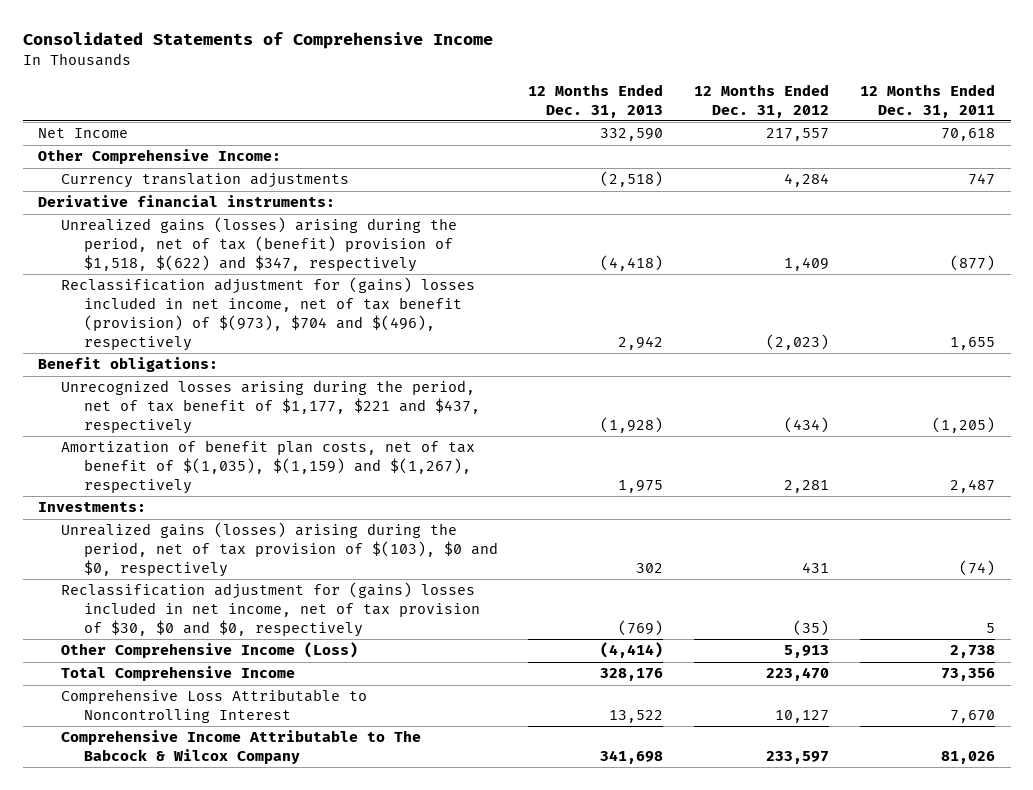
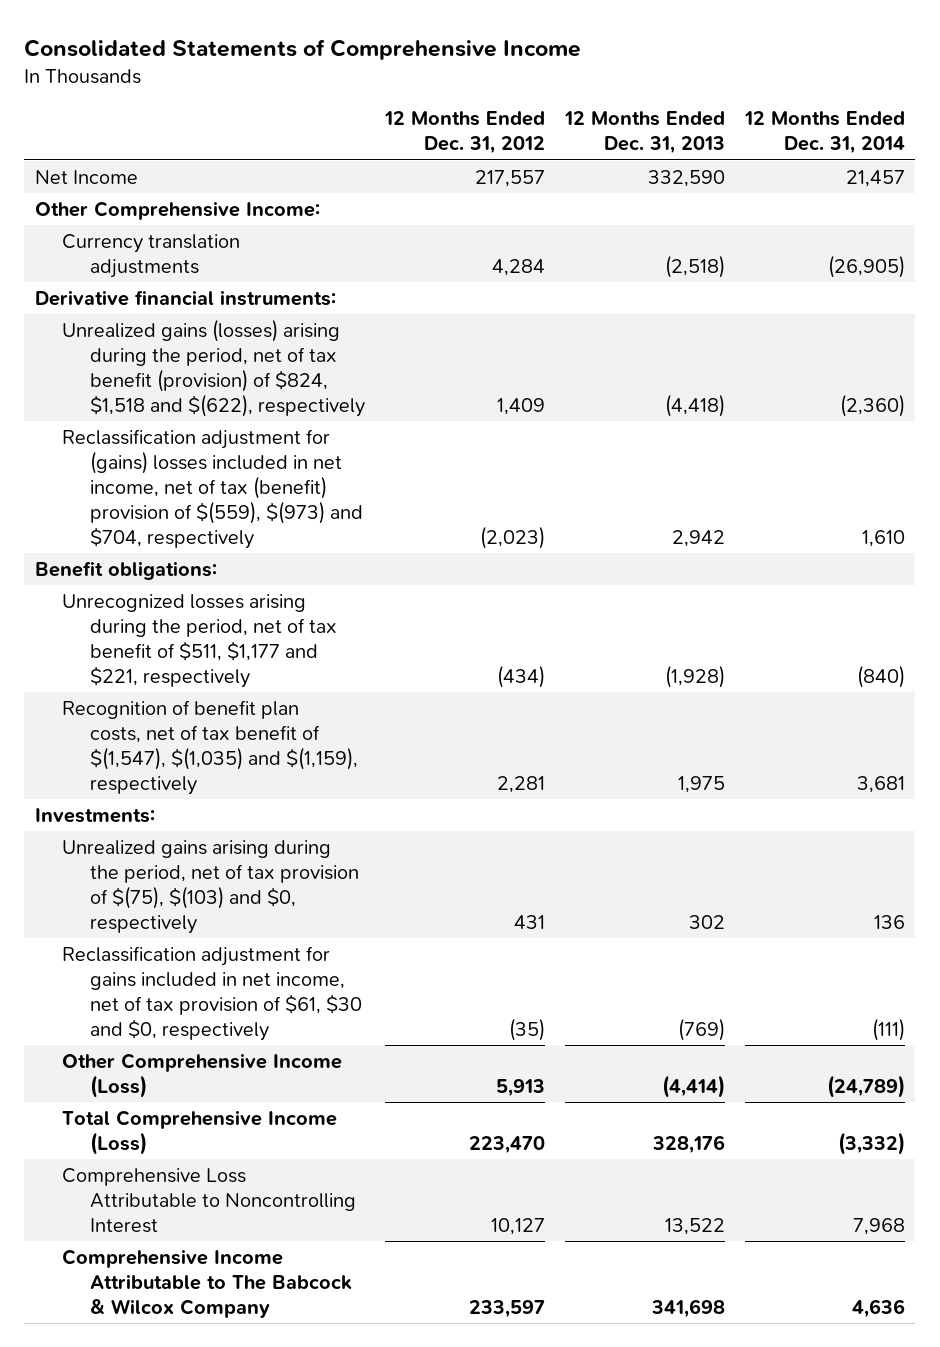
- | 12 Months Ended Dec. 31, 2013 | 12 Months Ended Dec. 31, 2012 | 12 Months Ended Dec. 31, 2011
+ | 12 Months Ended Dec. 31, 2012 | 12 Months Ended Dec. 31, 2013 | 12 Months Ended Dec. 31, 2014
- Unrealized gains (losses) arising during the period, net of tax (benefit) provision of $1,518, $(622) and $347, respectively | (4,418) | 1,409 | (877)
- Reclassification adjustment for (gains) losses included in net income, net of tax benefit (provision) of $(973), $704 and $(496), respectively | 2,942 | (2,023) | 1,655
+ Unrealized gains (losses) arising during the period, net of tax benefit (provision) of $824, $1,518 and $(622), respectively | 1,409 | (4,418) | (2,360)
+ Reclassification adjustment for (gains) losses included in net income, net of tax (benefit) provision of $(559), $(973) and $704, respectively | (2,023) | 2,942 | 1,610
- Unrecognized losses arising during the period, net of tax benefit of $1,177, $221 and $437, respectively | (1,928) | (434) | (1,205)
- Amortization of benefit plan costs, net of tax benefit of $(1,035), $(1,159) and $(1,267), respectively | 1,975 | 2,281 | 2,487
+ Unrecognized losses arising during the period, net of tax benefit of $511, $1,177 and $221, respectively | (434) | (1,928) | (840)
+ Recognition of benefit plan costs, net of tax benefit of $(1,547), $(1,035) and $(1,159), respectively | 2,281 | 1,975 | 3,681
- Unrealized gains (losses) arising during the period, net of tax provision of $(103), $0 and $0, respectively | 302 | 431 | (74)
- Reclassification adjustment for (gains) losses included in net income, net of tax provision of $30, $0 and $0, respectively | (769) | (35) | 5
+ Unrealized gains arising during the period, net of tax provision of $(75), $(103) and $0, respectively | 431 | 302 | 136
+ Reclassification adjustment for gains included in net income, net of tax provision of $61, $30 and $0, respectively | (35) | (769) | (111)
- Total Comprehensive Income | 328,176 | 223,470 | 73,356
+ Total Comprehensive Income (Loss) | 223,470 | 328,176 | (3,332)

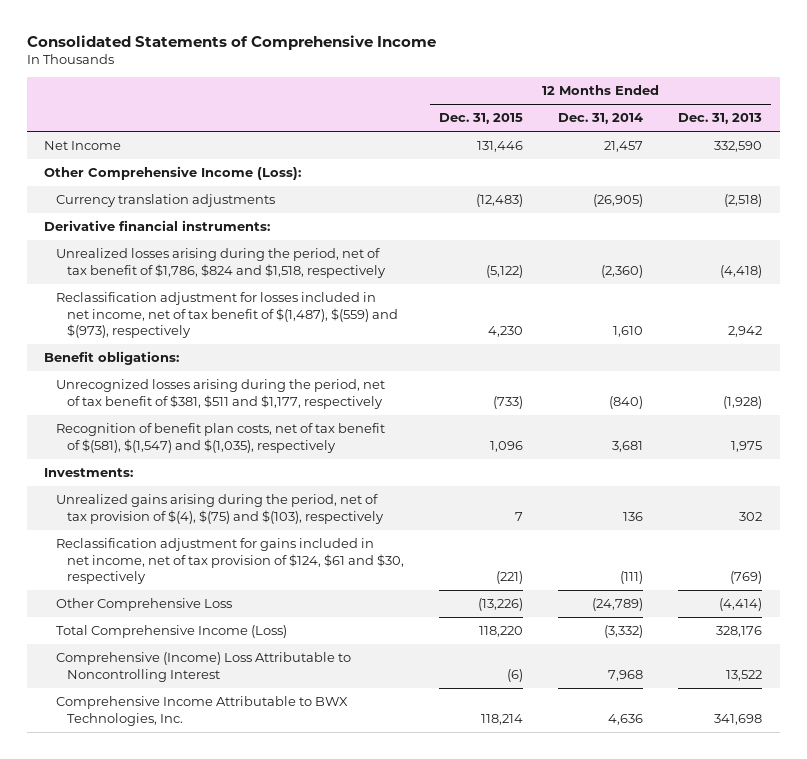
- | 12 Months Ended Dec. 31, 2012 | 12 Months Ended Dec. 31, 2013 | 12 Months Ended Dec. 31, 2014
+ | 12 Months Ended Dec. 31, 2015 | 12 Months Ended Dec. 31, 2014 | 12 Months Ended Dec. 31, 2013
- Other Comprehensive Income:
+ Other Comprehensive Income (Loss):
- Unrealized gains (losses) arising during the period, net of tax benefit (provision) of $824, $1,518 and $(622), respectively | 1,409 | (4,418) | (2,360)
- Reclassification adjustment for (gains) losses included in net income, net of tax (benefit) provision of $(559), $(973) and $704, respectively | (2,023) | 2,942 | 1,610
+ Unrealized losses arising during the period, net of tax benefit of $1,786, $824 and $1,518, respectively | (5,122) | (2,360) | (4,418)
+ Reclassification adjustment for losses included in net income, net of tax benefit of $(1,487), $(559) and $(973), respectively | 4,230 | 1,610 | 2,942
- Unrecognized losses arising during the period, net of tax benefit of $511, $1,177 and $221, respectively | (434) | (1,928) | (840)
- Recognition of benefit plan costs, net of tax benefit of $(1,547), $(1,035) and $(1,159), respectively | 2,281 | 1,975 | 3,681
+ Unrecognized losses arising during the period, net of tax benefit of $381, $511 and $1,177, respectively | (733) | (840) | (1,928)
+ Recognition of benefit plan costs, net of tax benefit of $(581), $(1,547) and $(1,035), respectively | 1,096 | 3,681 | 1,975
- Unrealized gains arising during the period, net of tax provision of $(75), $(103) and $0, respectively | 431 | 302 | 136
- Reclassification adjustment for gains included in net income, net of tax provision of $61, $30 and $0, respectively | (35) | (769) | (111)
- Other Comprehensive Income (Loss) | 5,913 | (4,414) | (24,789)
+ Unrealized gains arising during the period, net of tax provision of $(4), $(75) and $(103), respectively | 7 | 136 | 302
+ Reclassification adjustment for gains included in net income, net of tax provision of $124, $61 and $30, respectively | (221) | (111) | (769)
+ Other Comprehensive Loss | (13,226) | (24,789) | (4,414)
- Comprehensive Loss Attributable to Noncontrolling Interest | 10,127 | 13,522 | 7,968
- Comprehensive Income Attributable to The Babcock & Wilcox Company | 233,597 | 341,698 | 4,636
+ Comprehensive (Income) Loss Attributable to Noncontrolling Interest | (6) | 7,968 | 13,522
+ Comprehensive Income Attributable to BWX Technologies, Inc. | 118,214 | 4,636 | 341,698

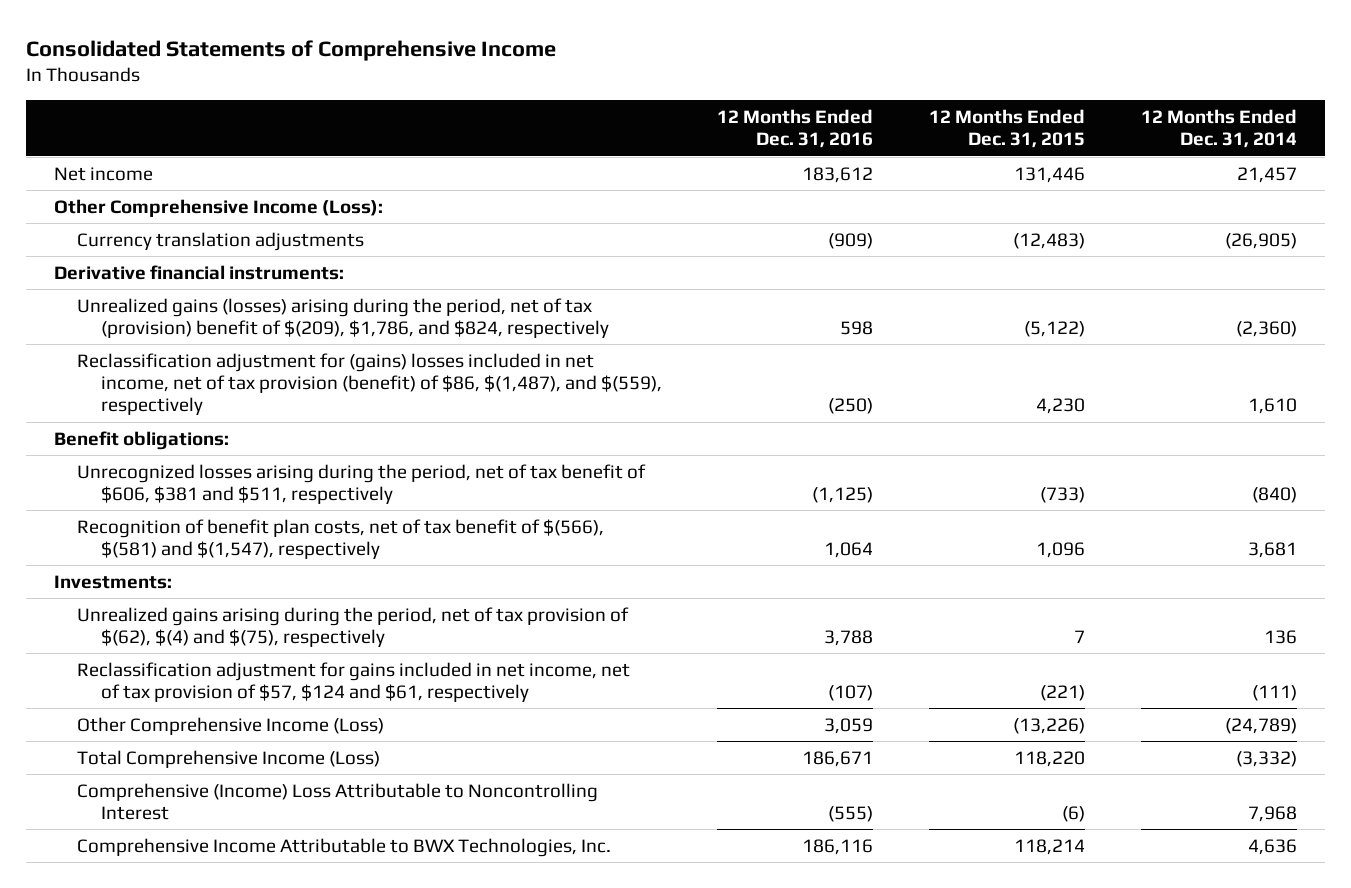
- | 12 Months Ended Dec. 31, 2015 | 12 Months Ended Dec. 31, 2014 | 12 Months Ended Dec. 31, 2013
+ | 12 Months Ended Dec. 31, 2016 | 12 Months Ended Dec. 31, 2015 | 12 Months Ended Dec. 31, 2014
- Net Income | 131,446 | 21,457 | 332,590
+ Net income | 183,612 | 131,446 | 21,457
- Unrealized losses arising during the period, net of tax benefit of $1,786, $824 and $1,518, respectively | (5,122) | (2,360) | (4,418)
- Reclassification adjustment for losses included in net income, net of tax benefit of $(1,487), $(559) and $(973), respectively | 4,230 | 1,610 | 2,942
+ Unrealized gains (losses) arising during the period, net of tax (provision) benefit of $(209), $1,786, and $824, respectively | 598 | (5,122) | (2,360)
+ Reclassification adjustment for (gains) losses included in net income, net of tax provision (benefit) of $86, $(1,487), and $(559), respectively | (250) | 4,230 | 1,610
- Unrecognized losses arising during the period, net of tax benefit of $381, $511 and $1,177, respectively | (733) | (840) | (1,928)
- Recognition of benefit plan costs, net of tax benefit of $(581), $(1,547) and $(1,035), respectively | 1,096 | 3,681 | 1,975
+ Unrecognized losses arising during the period, net of tax benefit of $606, $381 and $511, respectively | (1,125) | (733) | (840)
+ Recognition of benefit plan costs, net of tax benefit of $(566), $(581) and $(1,547), respectively | 1,064 | 1,096 | 3,681
- Unrealized gains arising during the period, net of tax provision of $(4), $(75) and $(103), respectively | 7 | 136 | 302
- Reclassification adjustment for gains included in net income, net of tax provision of $124, $61 and $30, respectively | (221) | (111) | (769)
- Other Comprehensive Loss | (13,226) | (24,789) | (4,414)
+ Unrealized gains arising during the period, net of tax provision of $(62), $(4) and $(75), respectively | 3,788 | 7 | 136
+ Reclassification adjustment for gains included in net income, net of tax provision of $57, $124 and $61, respectively | (107) | (221) | (111)
+ Other Comprehensive Income (Loss) | 3,059 | (13,226) | (24,789)

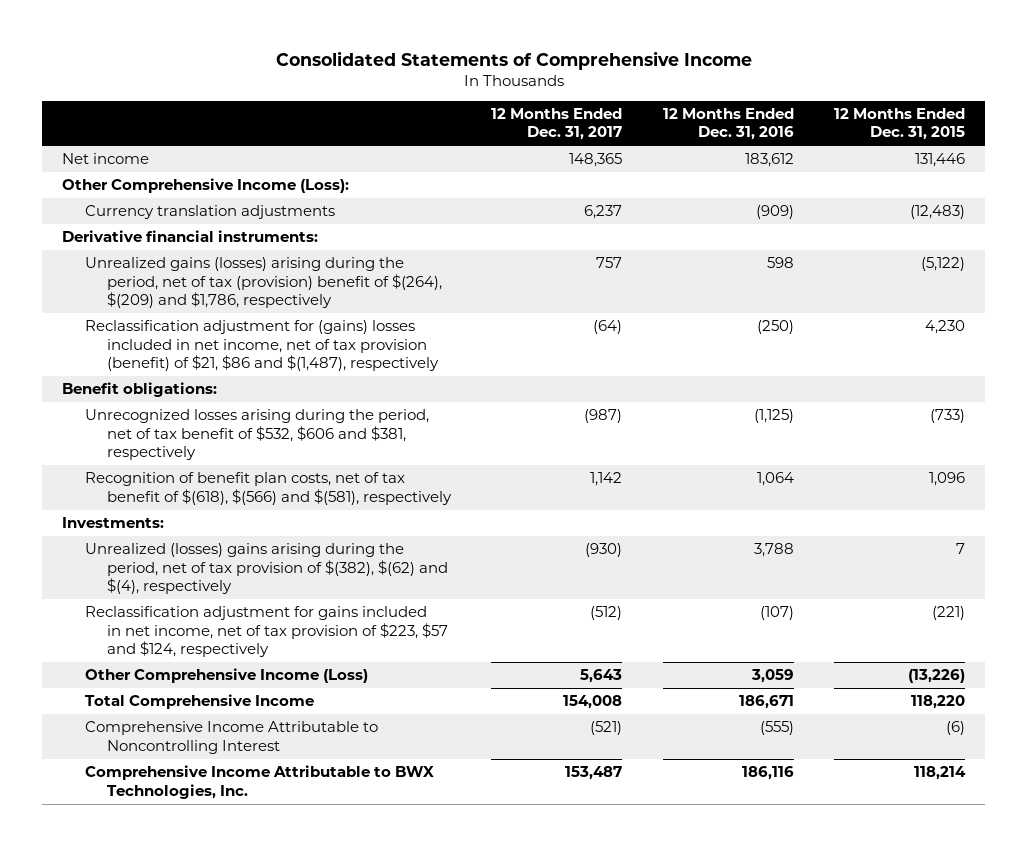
- | 12 Months Ended Dec. 31, 2016 | 12 Months Ended Dec. 31, 2015 | 12 Months Ended Dec. 31, 2014
+ | 12 Months Ended Dec. 31, 2017 | 12 Months Ended Dec. 31, 2016 | 12 Months Ended Dec. 31, 2015
- Unrealized gains (losses) arising during the period, net of tax (provision) benefit of $(209), $1,786, and $824, respectively | 598 | (5,122) | (2,360)
- Reclassification adjustment for (gains) losses included in net income, net of tax provision (benefit) of $86, $(1,487), and $(559), respectively | (250) | 4,230 | 1,610
+ Unrealized gains (losses) arising during the period, net of tax (provision) benefit of $(264), $(209) and $1,786, respectively | 757 | 598 | (5,122)
+ Reclassification adjustment for (gains) losses included in net income, net of tax provision (benefit) of $21, $86 and $(1,487), respectively | (64) | (250) | 4,230
- Unrecognized losses arising during the period, net of tax benefit of $606, $381 and $511, respectively | (1,125) | (733) | (840)
- Recognition of benefit plan costs, net of tax benefit of $(566), $(581) and $(1,547), respectively | 1,064 | 1,096 | 3,681
+ Unrecognized losses arising during the period, net of tax benefit of $532, $606 and $381, respectively | (987) | (1,125) | (733)
+ Recognition of benefit plan costs, net of tax benefit of $(618), $(566) and $(581), respectively | 1,142 | 1,064 | 1,096
- Unrealized gains arising during the period, net of tax provision of $(62), $(4) and $(75), respectively | 3,788 | 7 | 136
- Reclassification adjustment for gains included in net income, net of tax provision of $57, $124 and $61, respectively | (107) | (221) | (111)
+ Unrealized (losses) gains arising during the period, net of tax provision of $(382), $(62) and $(4), respectively | (930) | 3,788 | 7
+ Reclassification adjustment for gains included in net income, net of tax provision of $223, $57 and $124, respectively | (512) | (107) | (221)
- Total Comprehensive Income (Loss) | 186,671 | 118,220 | (3,332)
- Comprehensive (Income) Loss Attributable to Noncontrolling Interest | (555) | (6) | 7,968
+ Total Comprehensive Income | 154,008 | 186,671 | 118,220
+ Comprehensive Income Attributable to Noncontrolling Interest | (521) | (555) | (6)

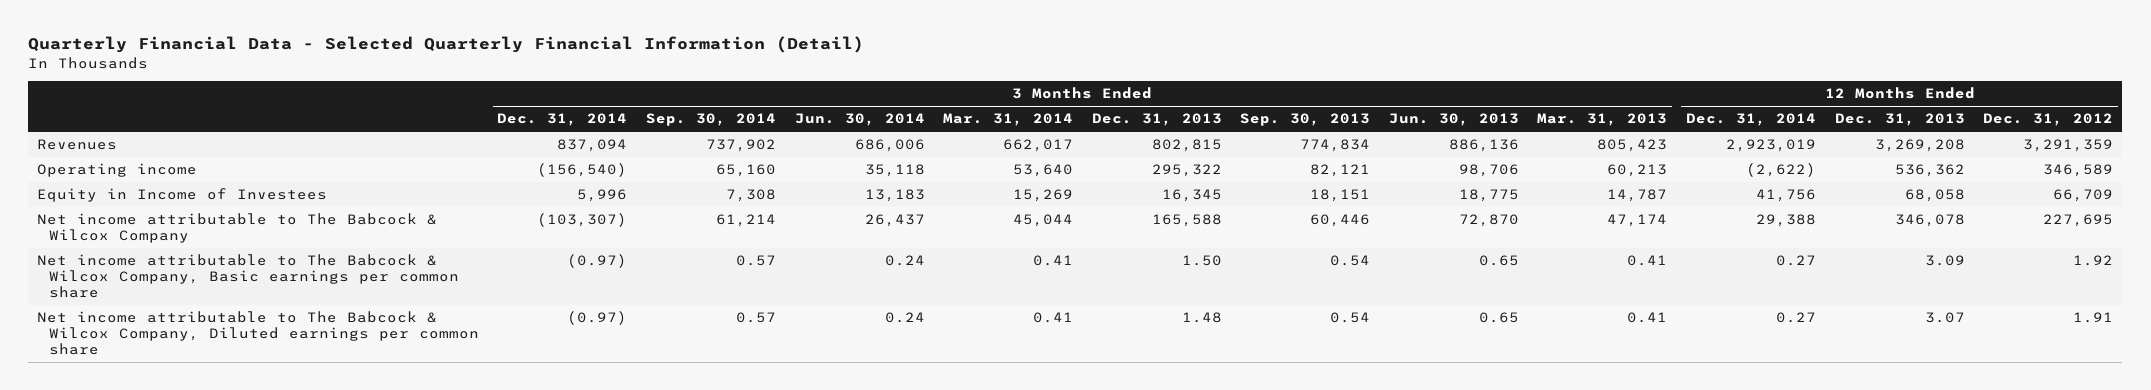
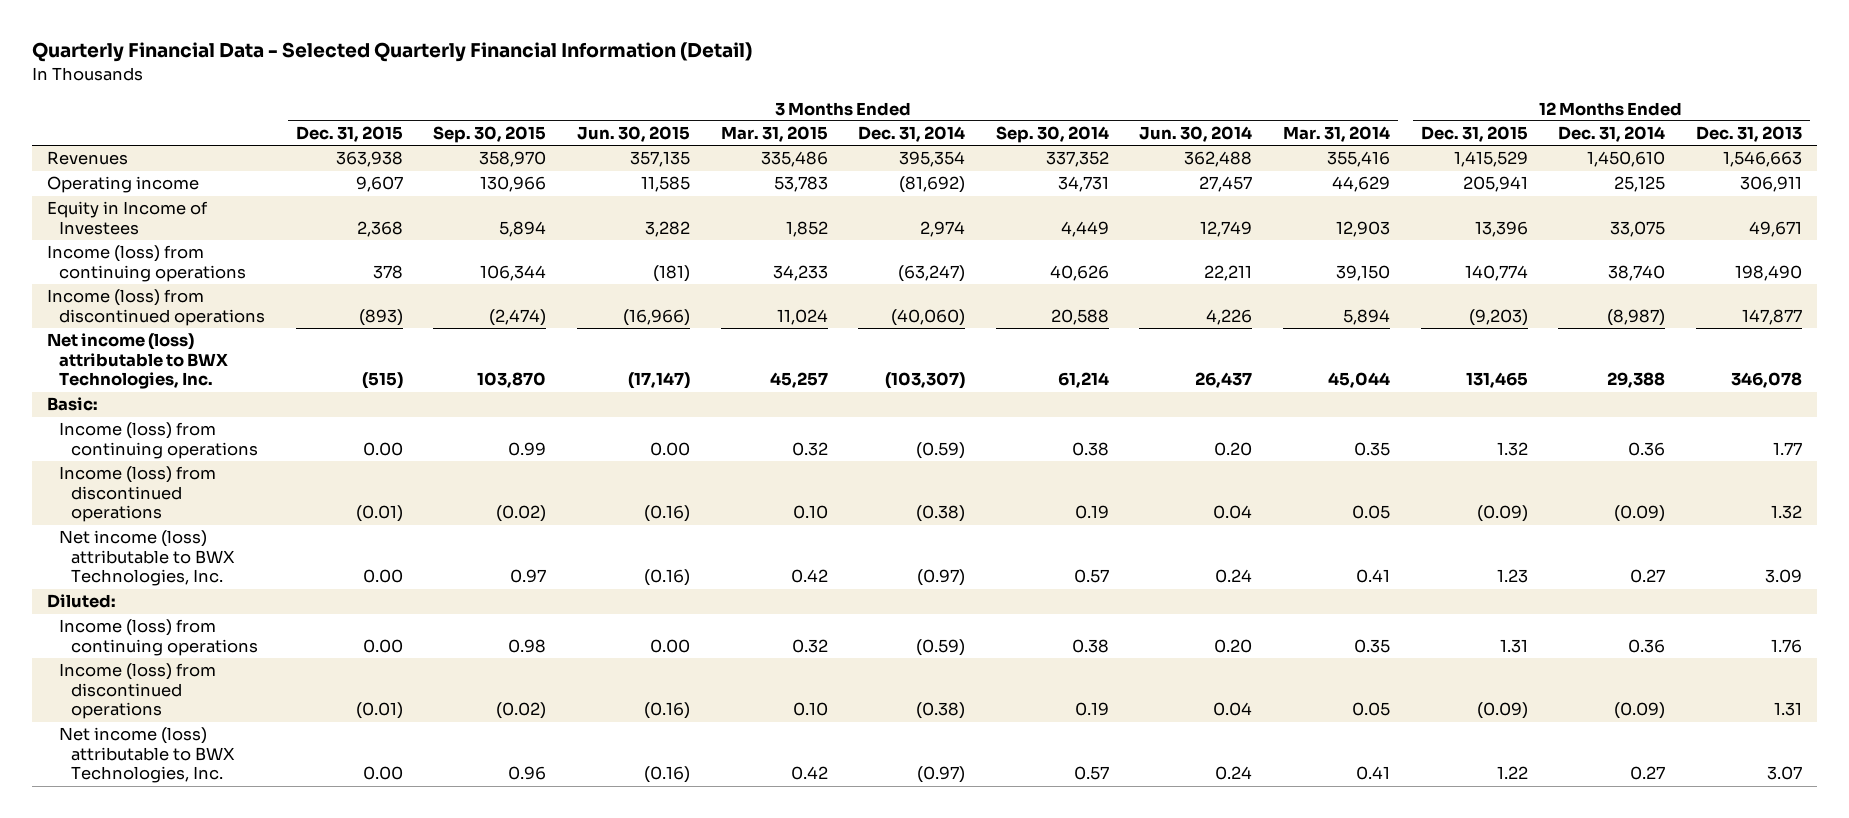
- | 3 Months Ended Dec. 31, 2014 | 3 Months Ended Sep. 30, 2014 | 3 Months Ended Jun. 30, 2014 | 3 Months Ended Mar. 31, 2014 | 3 Months Ended Dec. 31, 2013 | 3 Months Ended Sep. 30, 2013 | 3 Months Ended Jun. 30, 2013 | 3 Months Ended Mar. 31, 2013 | 12 Months Ended Dec. 31, 2014 | 12 Months Ended Dec. 31, 2013 | 12 Months Ended Dec. 31, 2012
+ | 3 Months Ended Dec. 31, 2015 | 3 Months Ended Sep. 30, 2015 | 3 Months Ended Jun. 30, 2015 | 3 Months Ended Mar. 31, 2015 | 3 Months Ended Dec. 31, 2014 | 3 Months Ended Sep. 30, 2014 | 3 Months Ended Jun. 30, 2014 | 3 Months Ended Mar. 31, 2014 | 12 Months Ended Dec. 31, 2015 | 12 Months Ended Dec. 31, 2014 | 12 Months Ended Dec. 31, 2013
- Revenues | 837,094 | 737,902 | 686,006 | 662,017 | 802,815 | 774,834 | 886,136 | 805,423 | 2,923,019 | 3,269,208 | 3,291,359
- Operating income | (156,540) | 65,160 | 35,118 | 53,640 | 295,322 | 82,121 | 98,706 | 60,213 | (2,622) | 536,362 | 346,589
- Equity in Income of Investees | 5,996 | 7,308 | 13,183 | 15,269 | 16,345 | 18,151 | 18,775 | 14,787 | 41,756 | 68,058 | 66,709
- Net income attributable to The Babcock & Wilcox Company | (103,307) | 61,214 | 26,437 | 45,044 | 165,588 | 60,446 | 72,870 | 47,174 | 29,388 | 346,078 | 227,695
- Net income attributable to The Babcock & Wilcox Company, Basic earnings per common share | (0.97) | 0.57 | 0.24 | 0.41 | 1.50 | 0.54 | 0.65 | 0.41 | 0.27 | 3.09 | 1.92
- Net income attributable to The Babcock & Wilcox Company, Diluted earnings per common share | (0.97) | 0.57 | 0.24 | 0.41 | 1.48 | 0.54 | 0.65 | 0.41 | 0.27 | 3.07 | 1.91
+ Revenues | 363,938 | 358,970 | 357,135 | 335,486 | 395,354 | 337,352 | 362,488 | 355,416 | 1,415,529 | 1,450,610 | 1,546,663
+ Operating income | 9,607 | 130,966 | 11,585 | 53,783 | (81,692) | 34,731 | 27,457 | 44,629 | 205,941 | 25,125 | 306,911
+ Equity in Income of Investees | 2,368 | 5,894 | 3,282 | 1,852 | 2,974 | 4,449 | 12,749 | 12,903 | 13,396 | 33,075 | 49,671
+ Income (loss) from continuing operations | 378 | 106,344 | (181) | 34,233 | (63,247) | 40,626 | 22,211 | 39,150 | 140,774 | 38,740 | 198,490
+ Income (loss) from discontinued operations | (893) | (2,474) | (16,966) | 11,024 | (40,060) | 20,588 | 4,226 | 5,894 | (9,203) | (8,987) | 147,877
+ Net income (loss) attributable to BWX Technologies, Inc. | (515) | 103,870 | (17,147) | 45,257 | (103,307) | 61,214 | 26,437 | 45,044 | 131,465 | 29,388 | 346,078
+ Basic:
+ Income (loss) from continuing operations | 0.00 | 0.99 | 0.00 | 0.32 | (0.59) | 0.38 | 0.20 | 0.35 | 1.32 | 0.36 | 1.77
+ Income (loss) from discontinued operations | (0.01) | (0.02) | (0.16) | 0.10 | (0.38) | 0.19 | 0.04 | 0.05 | (0.09) | (0.09) | 1.32
+ Net income (loss) attributable to BWX Technologies, Inc. | 0.00 | 0.97 | (0.16) | 0.42 | (0.97) | 0.57 | 0.24 | 0.41 | 1.23 | 0.27 | 3.09
+ Diluted:
+ Income (loss) from continuing operations | 0.00 | 0.98 | 0.00 | 0.32 | (0.59) | 0.38 | 0.20 | 0.35 | 1.31 | 0.36 | 1.76
+ Income (loss) from discontinued operations | (0.01) | (0.02) | (0.16) | 0.10 | (0.38) | 0.19 | 0.04 | 0.05 | (0.09) | (0.09) | 1.31
+ Net income (loss) attributable to BWX Technologies, Inc. | 0.00 | 0.96 | (0.16) | 0.42 | (0.97) | 0.57 | 0.24 | 0.41 | 1.22 | 0.27 | 3.07

